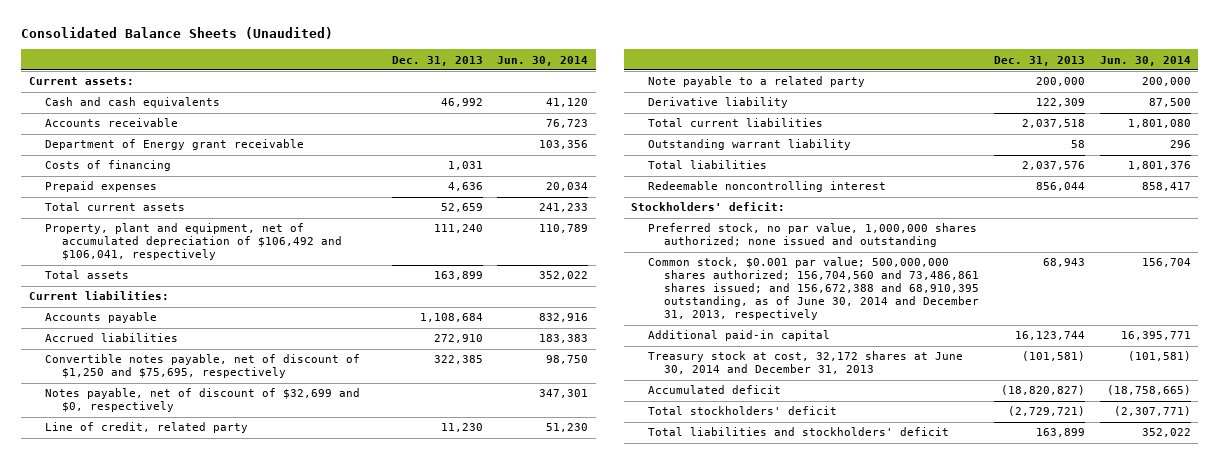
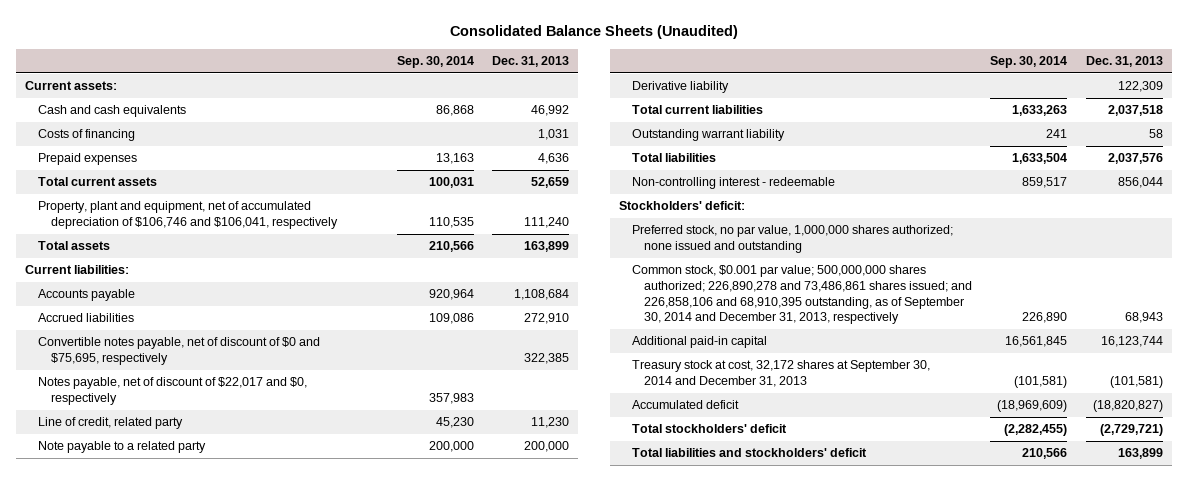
- | Dec. 31, 2013 | Jun. 30, 2014
+ | Sep. 30, 2014 | Dec. 31, 2013
- Accounts receivable | | 76,723
- Department of Energy grant receivable | | 103,356
- Property, plant and equipment, net of accumulated depreciation of $106,492 and $106,041, respectively | 111,240 | 110,789
+ Property, plant and equipment, net of accumulated depreciation of $106,746 and $106,041, respectively | 110,535 | 111,240
- Convertible notes payable, net of discount of $1,250 and $75,695, respectively | 322,385 | 98,750
- Notes payable, net of discount of $32,699 and $0, respectively | | 347,301
+ Convertible notes payable, net of discount of $0 and $75,695, respectively | | 322,385
+ Notes payable, net of discount of $22,017 and $0, respectively | 357,983 |
- Redeemable noncontrolling interest | 856,044 | 858,417
+ Non-controlling interest - redeemable | 859,517 | 856,044
- Common stock, $0.001 par value; 500,000,000 shares authorized; 156,704,560 and 73,486,861 shares issued; and 156,672,388 and 68,910,395 outstanding, as of June 30, 2014 and December 31, 2013, respectively | 68,943 | 156,704
+ Common stock, $0.001 par value; 500,000,000 shares authorized; 226,890,278 and 73,486,861 shares issued; and 226,858,106 and 68,910,395 outstanding, as of September 30, 2014 and December 31, 2013, respectively | 226,890 | 68,943
- Treasury stock at cost, 32,172 shares at June 30, 2014 and December 31, 2013 | (101,581) | (101,581)
+ Treasury stock at cost, 32,172 shares at September 30, 2014 and December 31, 2013 | (101,581) | (101,581)

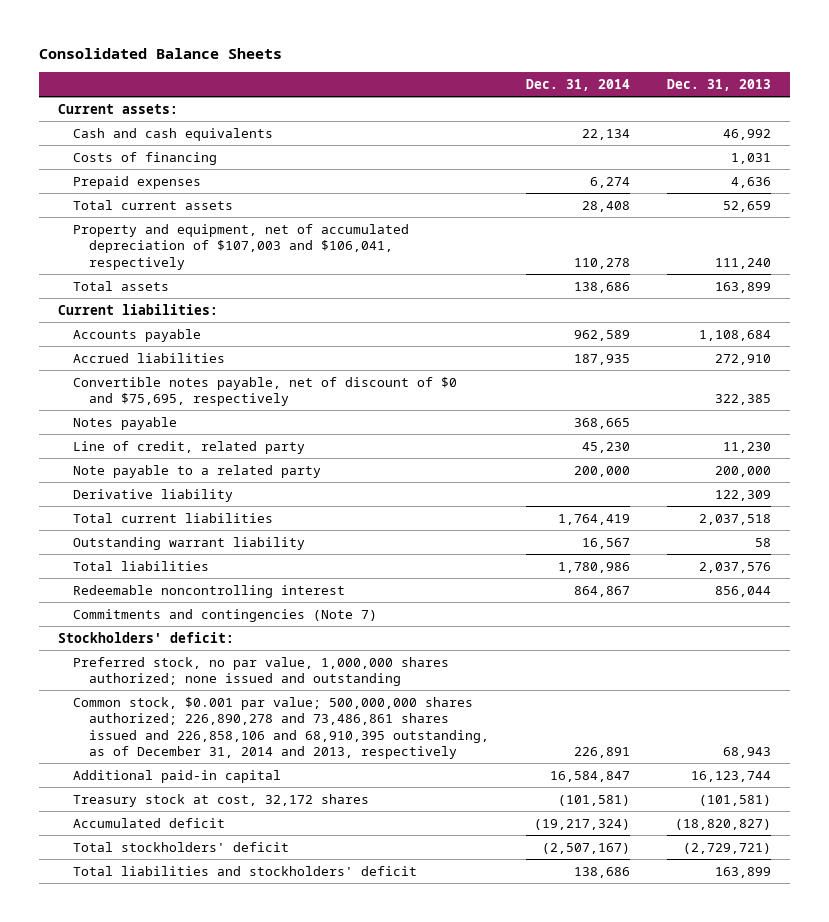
- Consolidated Balance Sheets (Unaudited)
+ Consolidated Balance Sheets
- | Sep. 30, 2014 | Dec. 31, 2013
+ | Dec. 31, 2014 | Dec. 31, 2013
- Property, plant and equipment, net of accumulated depreciation of $106,746 and $106,041, respectively | 110,535 | 111,240
+ Property and equipment, net of accumulated depreciation of $107,003 and $106,041, respectively | 110,278 | 111,240
- Notes payable, net of discount of $22,017 and $0, respectively | 357,983 |
+ Notes payable | 368,665 |
- Non-controlling interest - redeemable | 859,517 | 856,044
+ Redeemable noncontrolling interest | 864,867 | 856,044
+ Commitments and contingencies (Note 7)
- Common stock, $0.001 par value; 500,000,000 shares authorized; 226,890,278 and 73,486,861 shares issued; and 226,858,106 and 68,910,395 outstanding, as of September 30, 2014 and December 31, 2013, respectively | 226,890 | 68,943
+ Common stock, $0.001 par value; 500,000,000 shares authorized; 226,890,278 and 73,486,861 shares issued and 226,858,106 and 68,910,395 outstanding, as of December 31, 2014 and 2013, respectively | 226,891 | 68,943
- Treasury stock at cost, 32,172 shares at September 30, 2014 and December 31, 2013 | (101,581) | (101,581)
+ Treasury stock at cost, 32,172 shares | (101,581) | (101,581)

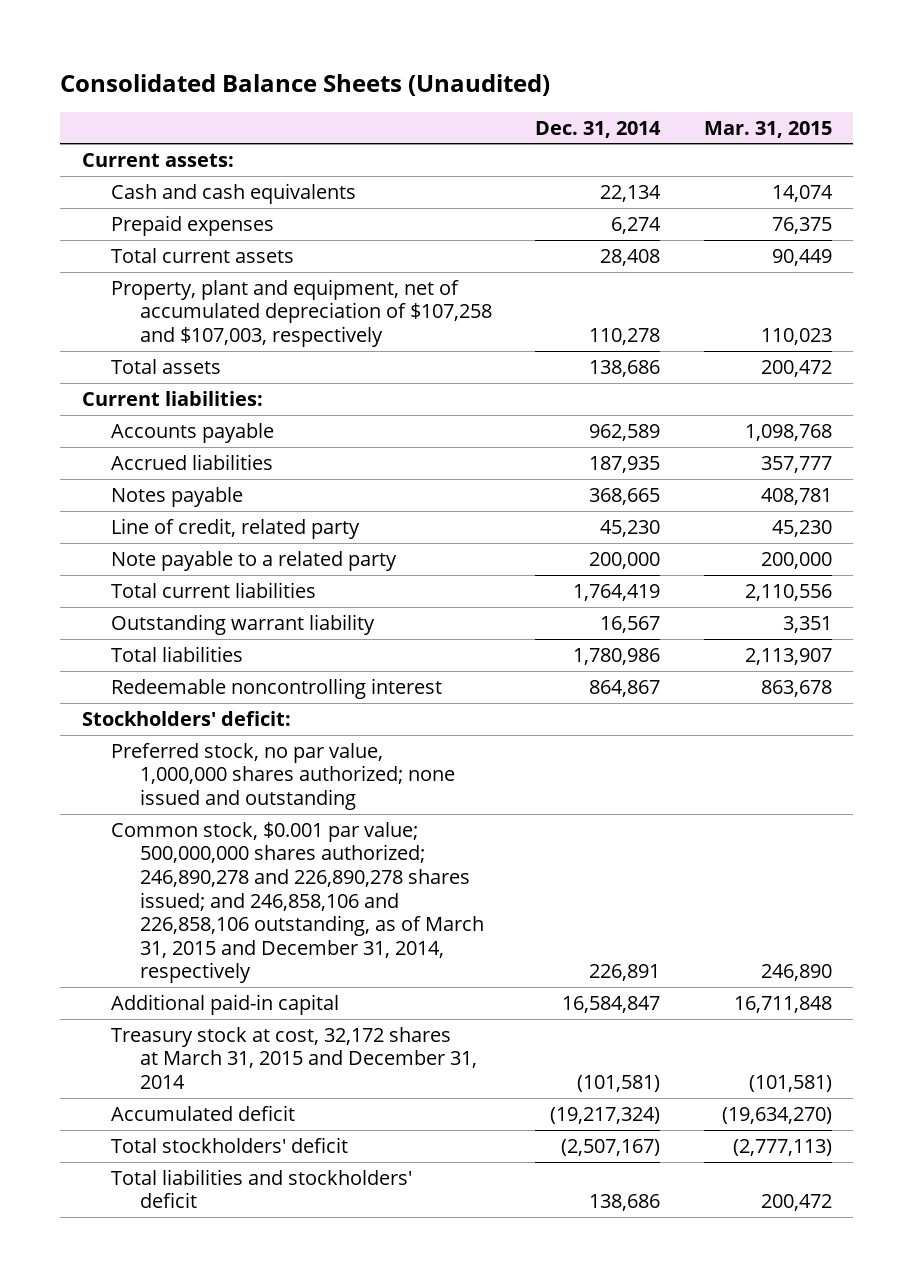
- Consolidated Balance Sheets
+ Consolidated Balance Sheets (Unaudited)
- | Dec. 31, 2014 | Dec. 31, 2013
+ | Dec. 31, 2014 | Mar. 31, 2015
- Costs of financing | | 1,031
- Property and equipment, net of accumulated depreciation of $107,003 and $106,041, respectively | 110,278 | 111,240
+ Property, plant and equipment, net of accumulated depreciation of $107,258 and $107,003, respectively | 110,278 | 110,023
- Convertible notes payable, net of discount of $0 and $75,695, respectively | | 322,385
- Derivative liability | | 122,309
- Commitments and contingencies (Note 7)
- Common stock, $0.001 par value; 500,000,000 shares authorized; 226,890,278 and 73,486,861 shares issued and 226,858,106 and 68,910,395 outstanding, as of December 31, 2014 and 2013, respectively | 226,891 | 68,943
+ Common stock, $0.001 par value; 500,000,000 shares authorized; 246,890,278 and 226,890,278 shares issued; and 246,858,106 and 226,858,106 outstanding, as of March 31, 2015 and December 31, 2014, respectively | 226,891 | 246,890
- Treasury stock at cost, 32,172 shares | (101,581) | (101,581)
+ Treasury stock at cost, 32,172 shares at March 31, 2015 and December 31, 2014 | (101,581) | (101,581)

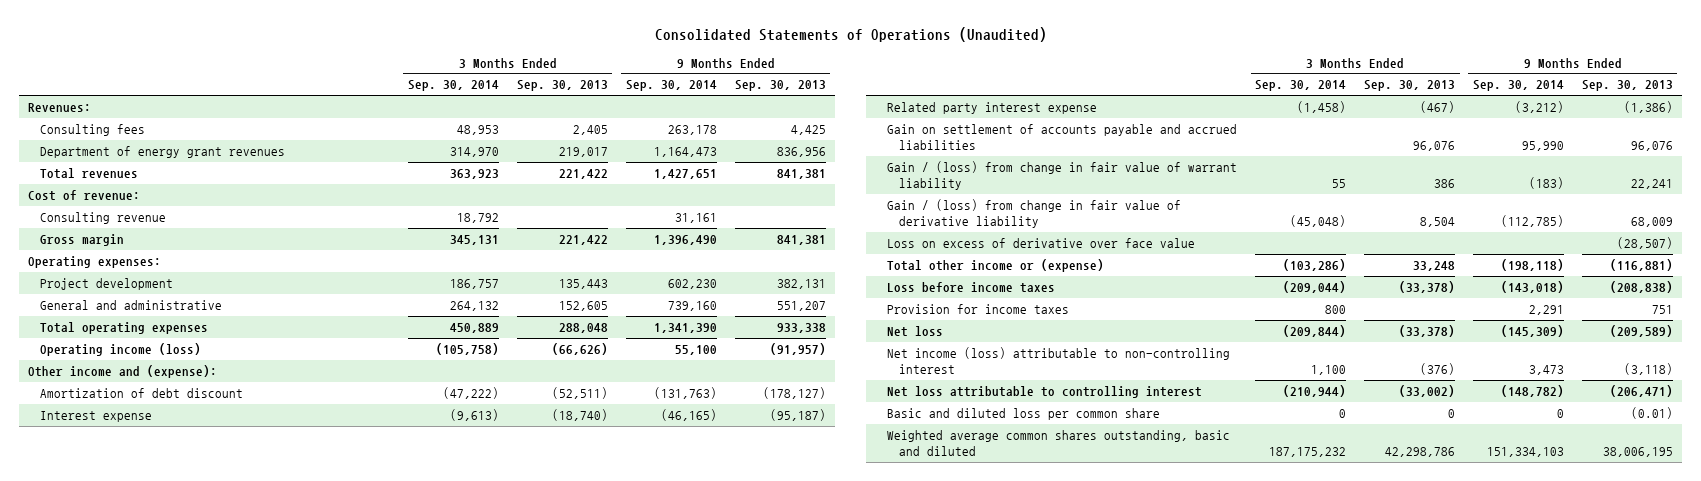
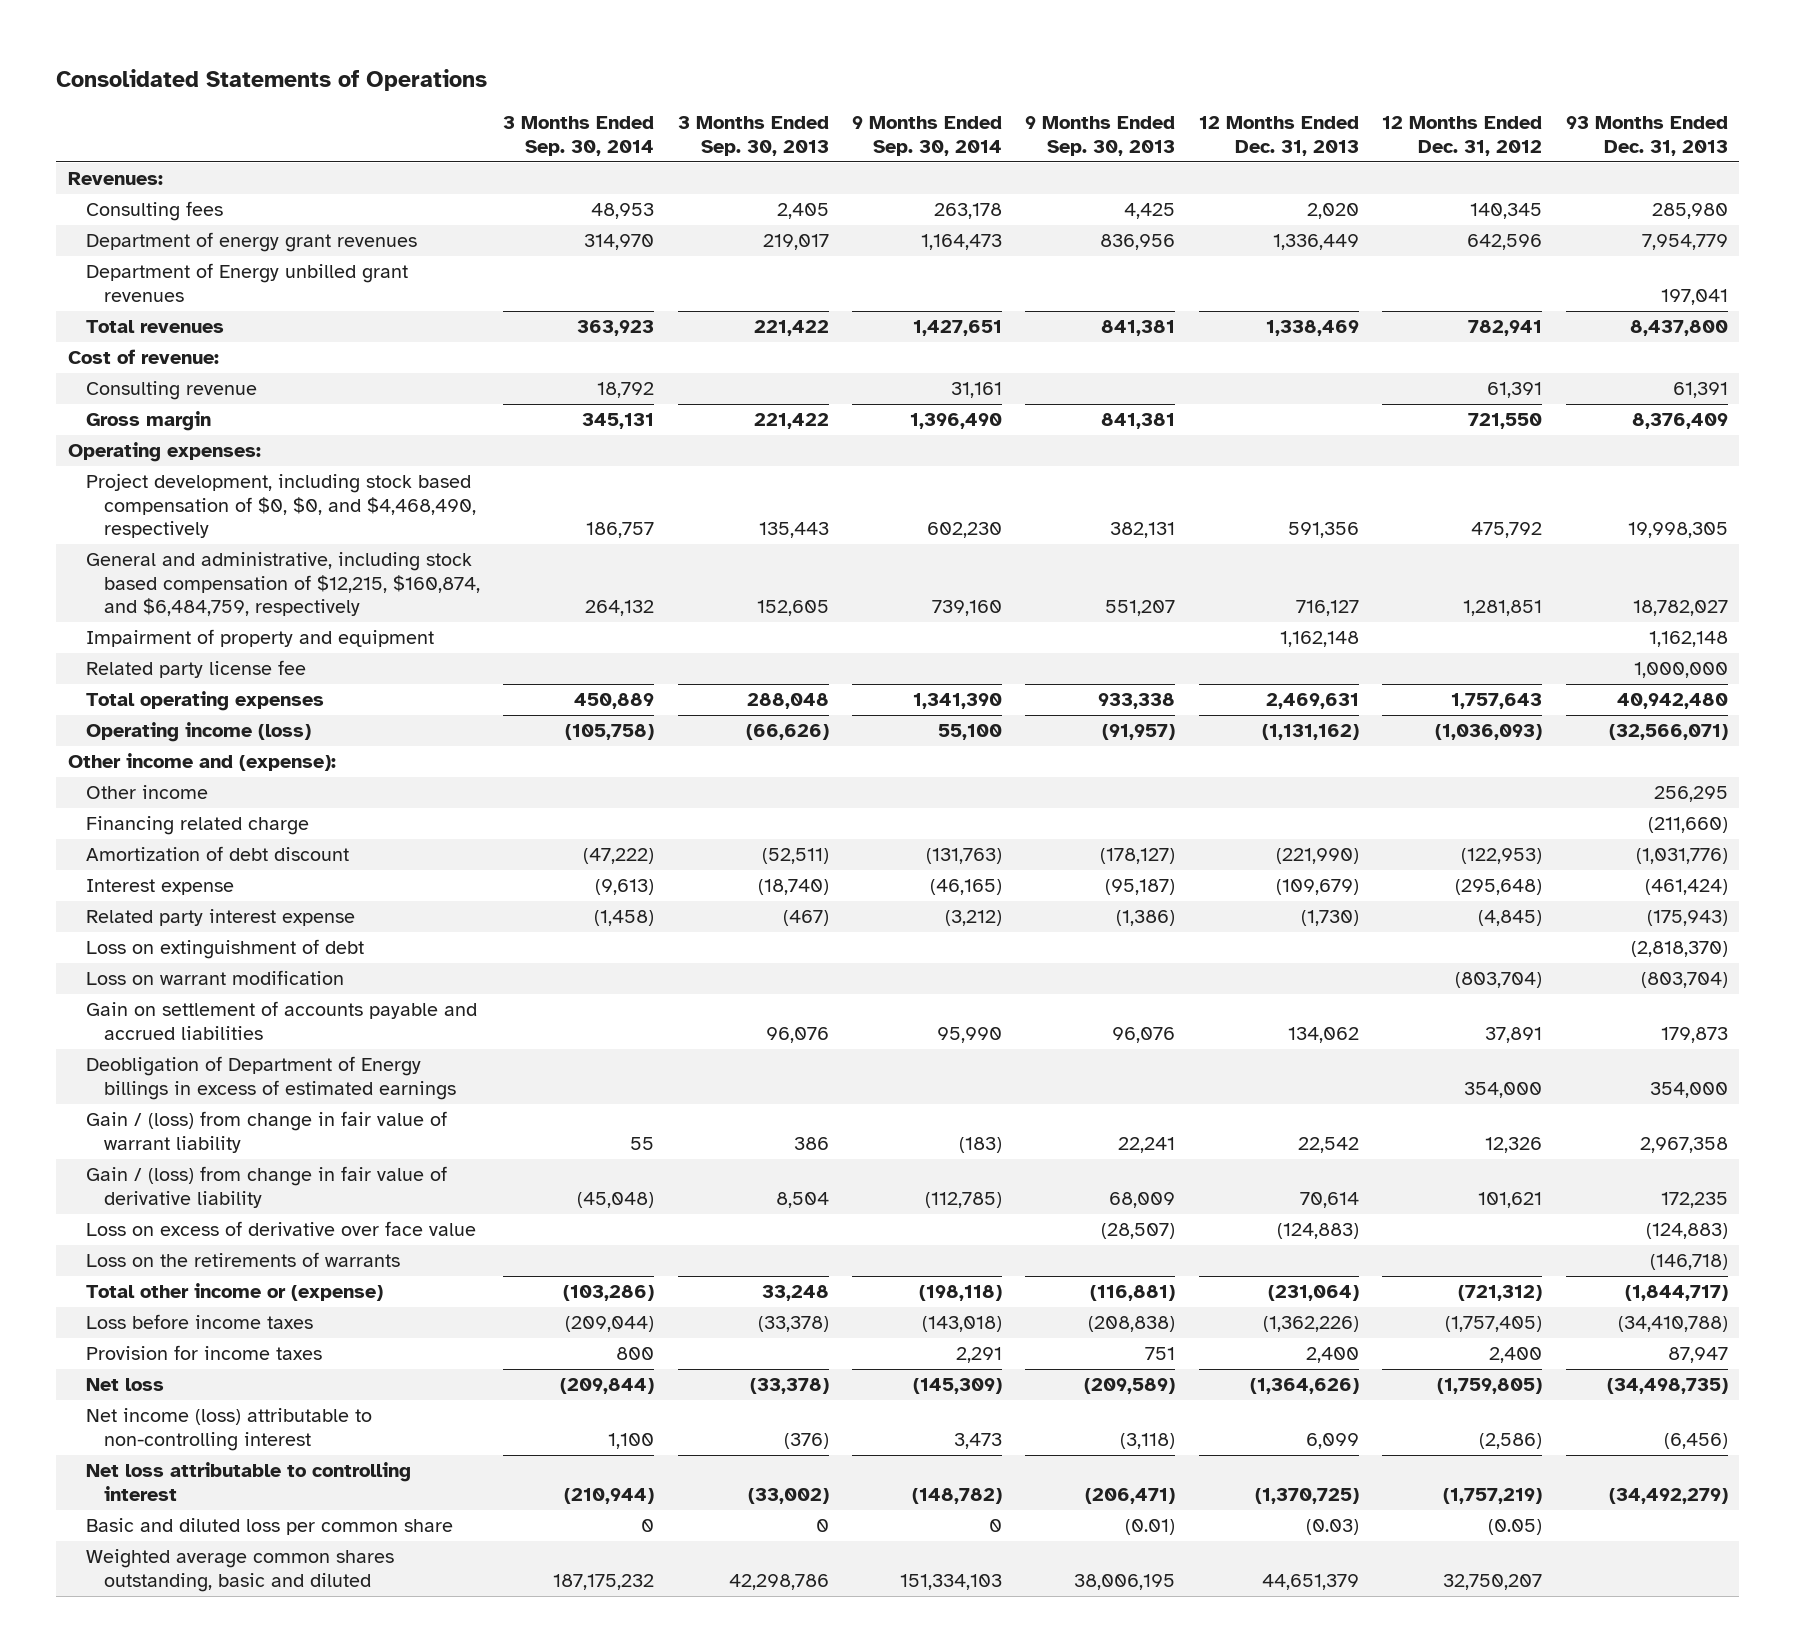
- Consolidated Statements of Operations (Unaudited)
+ Consolidated Statements of Operations
- | 3 Months Ended Sep. 30, 2014 | 3 Months Ended Sep. 30, 2013 | 9 Months Ended Sep. 30, 2014 | 9 Months Ended Sep. 30, 2013
+ | 3 Months Ended Sep. 30, 2014 | 3 Months Ended Sep. 30, 2013 | 9 Months Ended Sep. 30, 2014 | 9 Months Ended Sep. 30, 2013 | 12 Months Ended Dec. 31, 2013 | 12 Months Ended Dec. 31, 2012 | 93 Months Ended Dec. 31, 2013
+ Department of Energy unbilled grant revenues | | | | | | | 197,041
- Project development | 186,757 | 135,443 | 602,230 | 382,131
- General and administrative | 264,132 | 152,605 | 739,160 | 551,207
+ Project development, including stock based compensation of $0, $0, and $4,468,490, respectively | 186,757 | 135,443 | 602,230 | 382,131 | 591,356 | 475,792 | 19,998,305
+ General and administrative, including stock based compensation of $12,215, $160,874, and $6,484,759, respectively | 264,132 | 152,605 | 739,160 | 551,207 | 716,127 | 1,281,851 | 18,782,027
+ Impairment of property and equipment | | | | | 1,162,148 | | 1,162,148
+ Related party license fee | | | | | | | 1,000,000
+ Other income | | | | | | | 256,295
+ Financing related charge | | | | | | | (211,660)
+ Loss on extinguishment of debt | | | | | | | (2,818,370)
+ Loss on warrant modification | | | | | | (803,704) | (803,704)
+ Deobligation of Department of Energy billings in excess of estimated earnings | | | | | | 354,000 | 354,000
+ Loss on the retirements of warrants | | | | | | | (146,718)

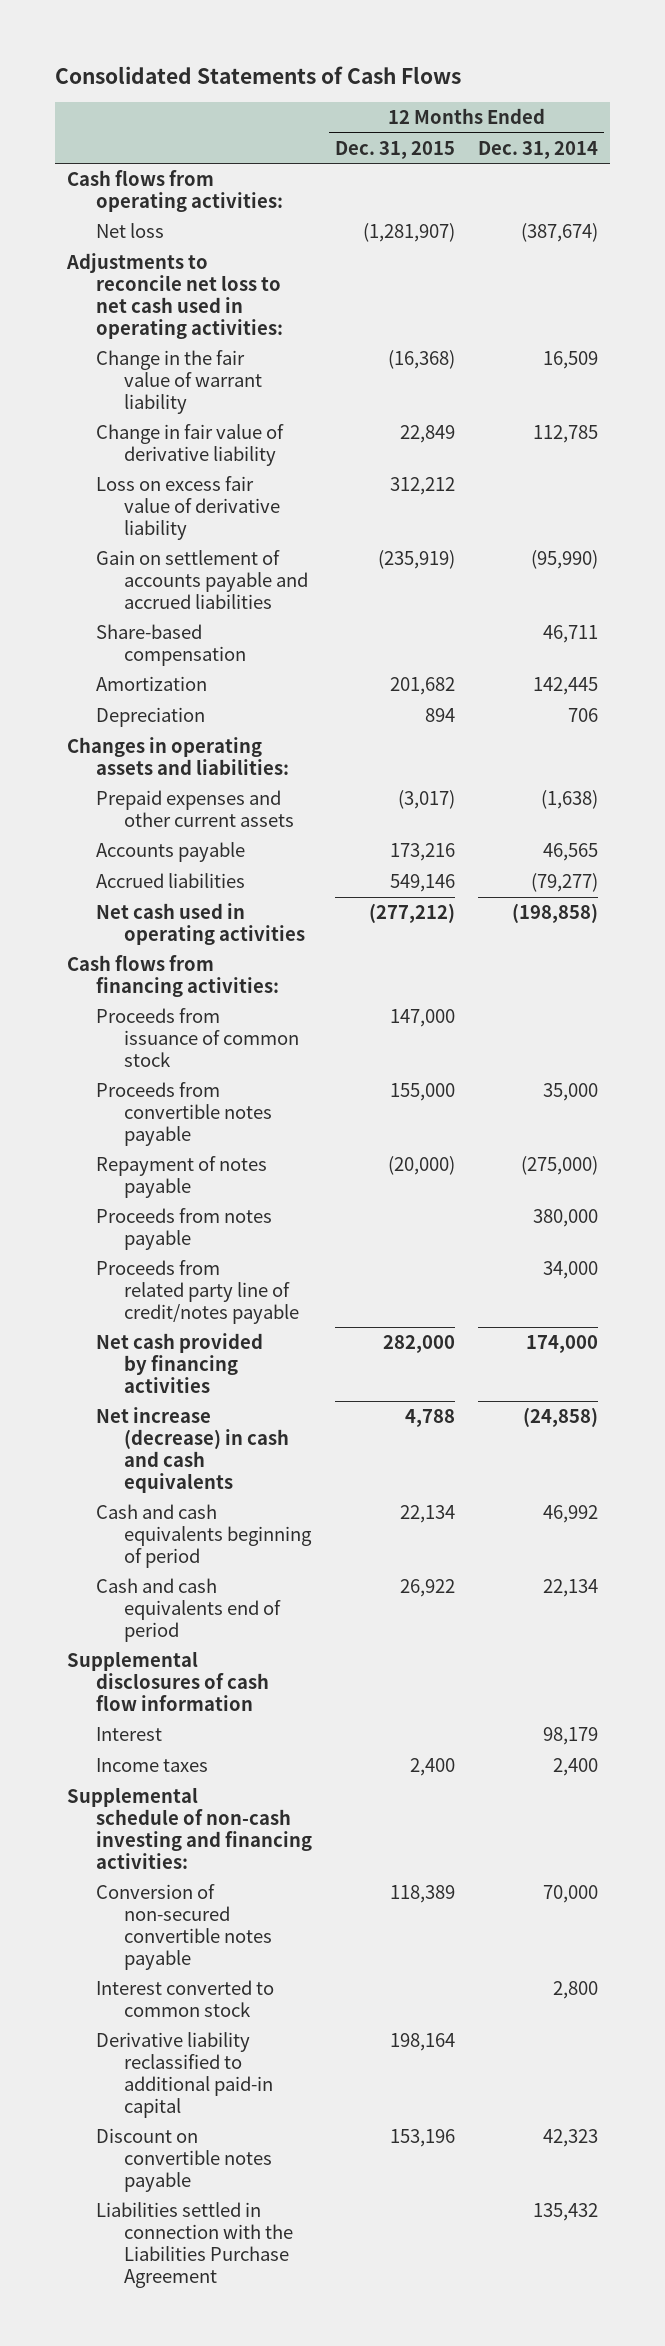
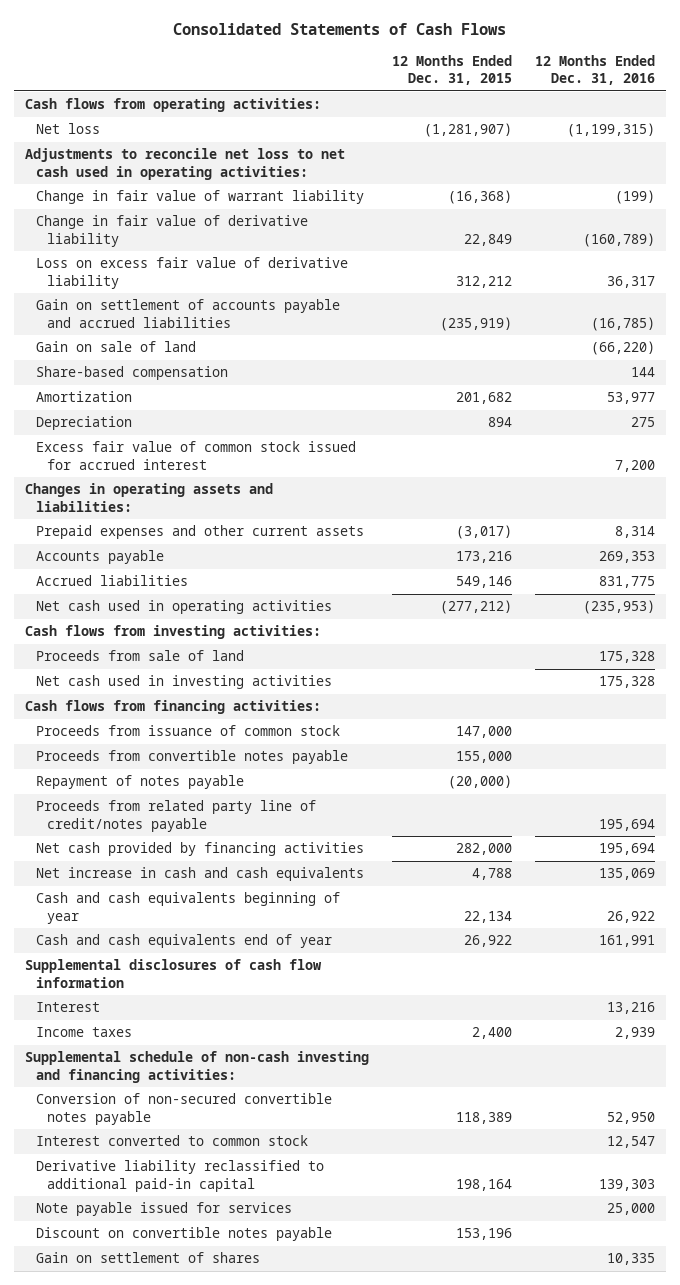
- | 12 Months Ended Dec. 31, 2015 | 12 Months Ended Dec. 31, 2014
+ | 12 Months Ended Dec. 31, 2015 | 12 Months Ended Dec. 31, 2016
- Change in the fair value of warrant liability | (16,368) | 16,509
+ Change in fair value of warrant liability | (16,368) | (199)
+ Gain on sale of land | | (66,220)
+ Excess fair value of common stock issued for accrued interest | | 7,200
+ Cash flows from investing activities:
+ Proceeds from sale of land | | 175,328
+ Net cash used in investing activities | | 175,328
- Proceeds from notes payable | | 380,000
- Net increase (decrease) in cash and cash equivalents | 4,788 | (24,858)
- Cash and cash equivalents beginning of period | 22,134 | 46,992
- Cash and cash equivalents end of period | 26,922 | 22,134
+ Net increase in cash and cash equivalents | 4,788 | 135,069
+ Cash and cash equivalents beginning of year | 22,134 | 26,922
+ Cash and cash equivalents end of year | 26,922 | 161,991
+ Note payable issued for services | | 25,000
- Liabilities settled in connection with the Liabilities Purchase Agreement | | 135,432
+ Gain on settlement of shares | | 10,335

